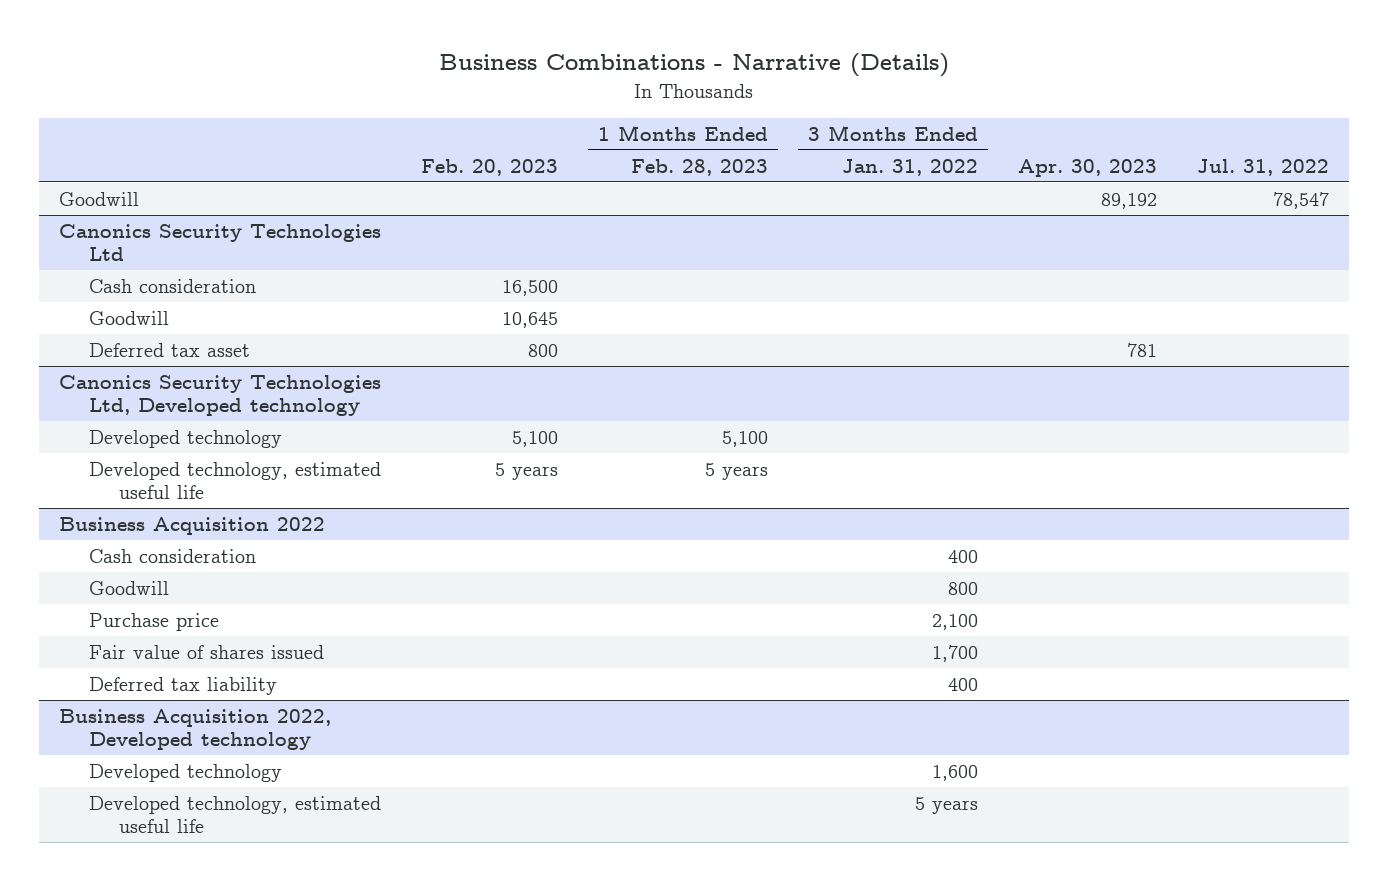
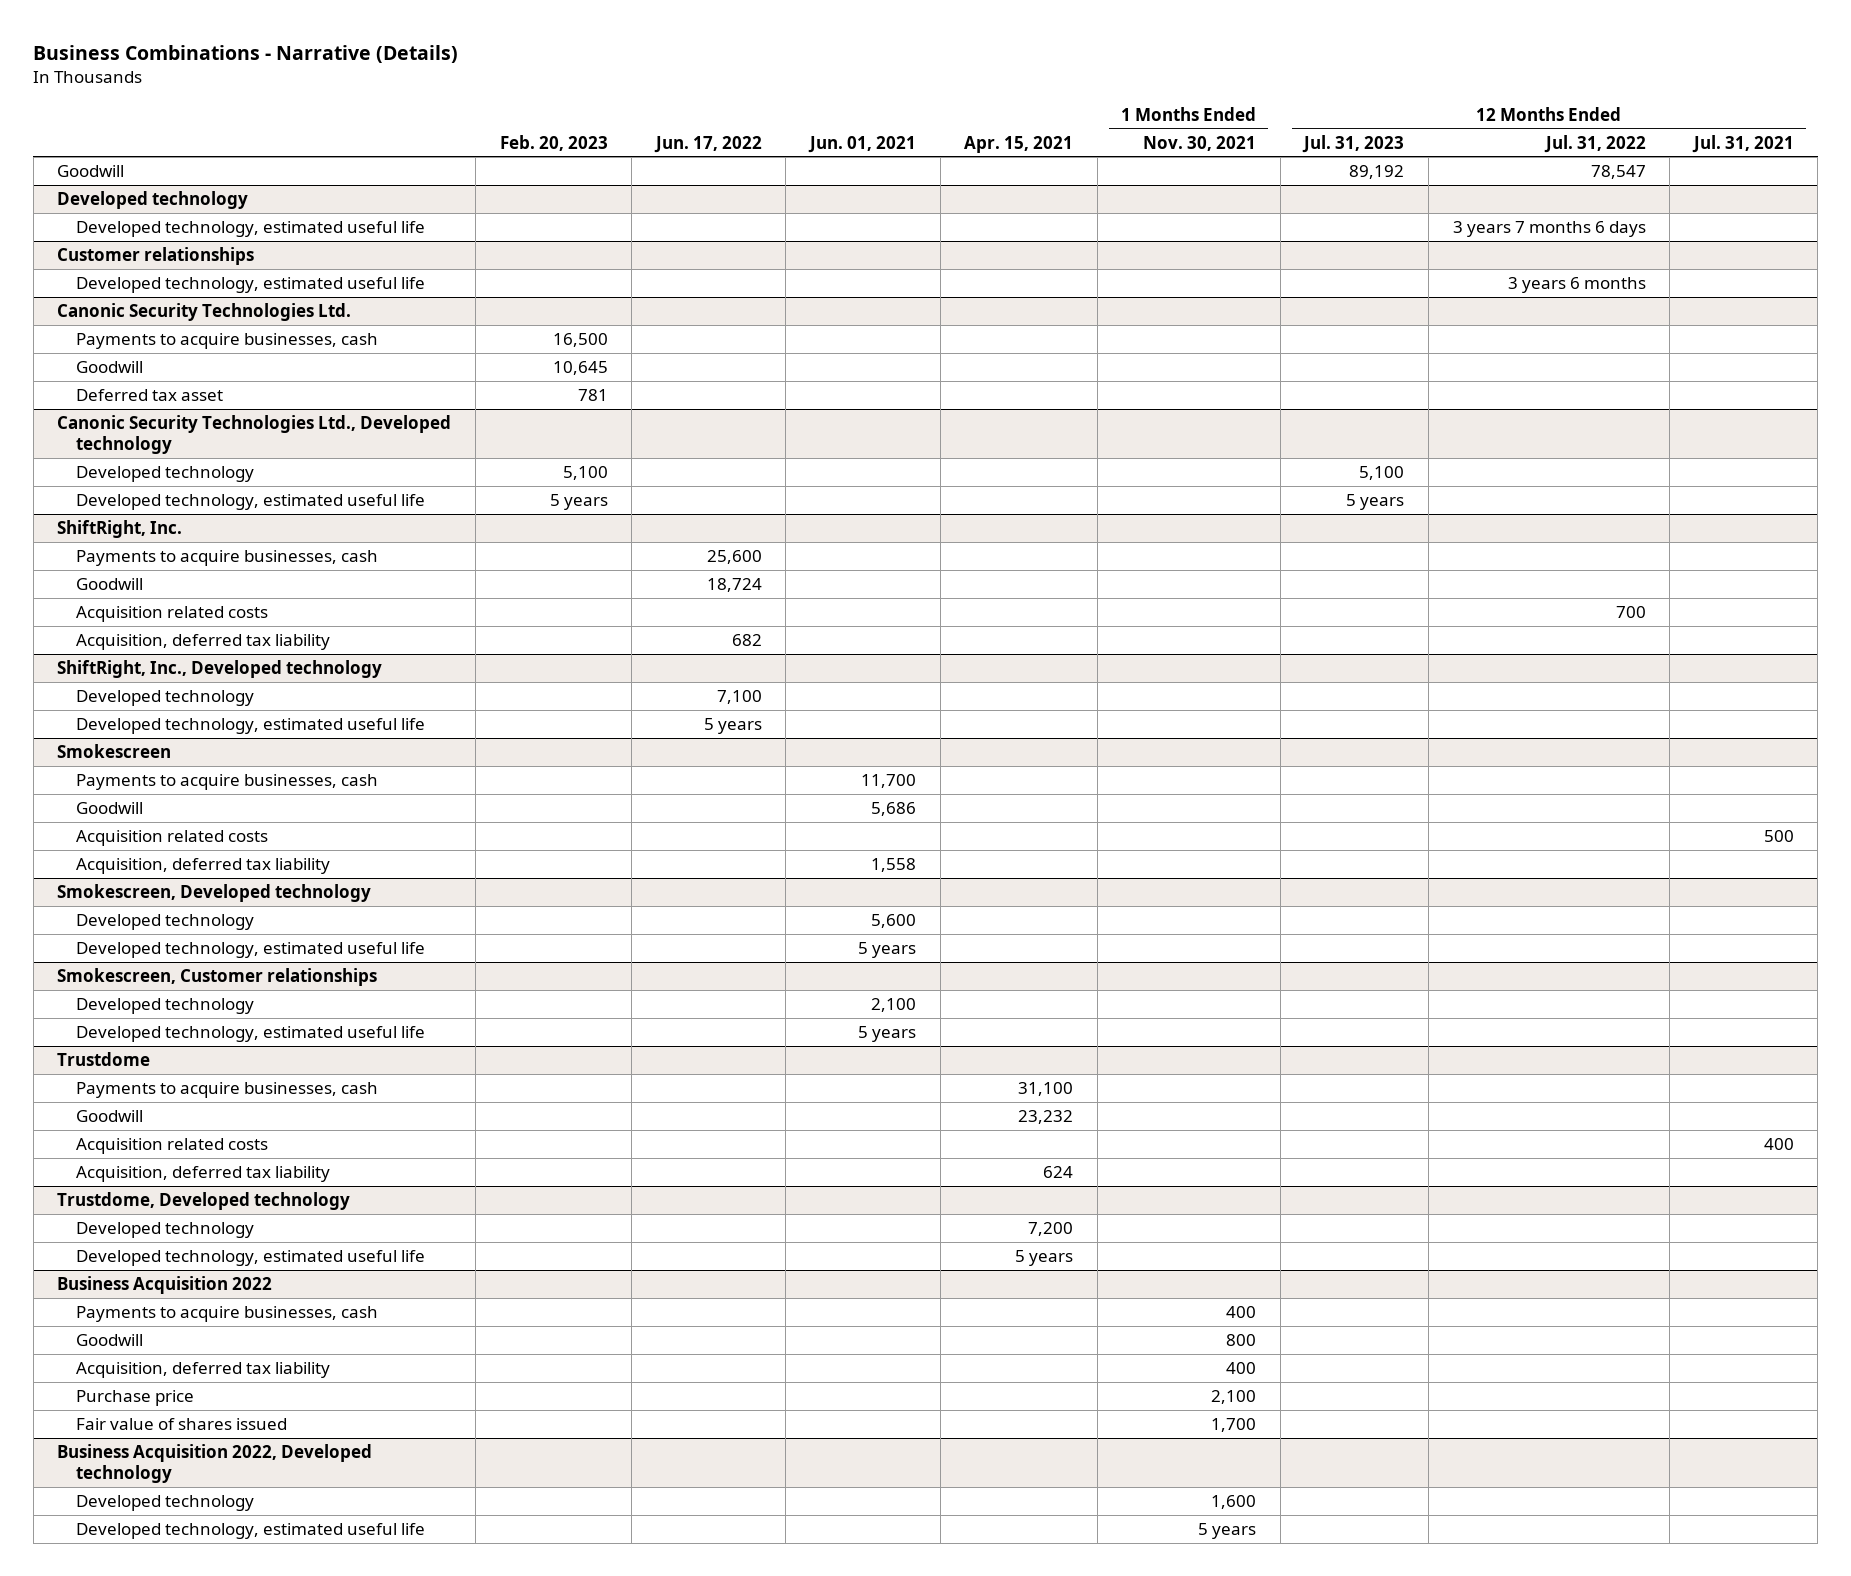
- | Feb. 20, 2023 | 1 Months Ended Feb. 28, 2023 | 3 Months Ended Jan. 31, 2022 | Apr. 30, 2023 | Jul. 31, 2022
+ | Feb. 20, 2023 | Jun. 17, 2022 | Jun. 01, 2021 | Apr. 15, 2021 | 1 Months Ended Nov. 30, 2021 | 12 Months Ended Jul. 31, 2023 | 12 Months Ended Jul. 31, 2022 | 12 Months Ended Jul. 31, 2021
- Canonics Security Technologies Ltd
- Cash consideration | 16,500 | | | |
+ Developed technology
+ Developed technology, estimated useful life | | | | | | | 3 years 7 months 6 days |
+ Customer relationships
+ Developed technology, estimated useful life | | | | | | | 3 years 6 months |
+ Canonic Security Technologies Ltd.
+ Payments to acquire businesses, cash | 16,500 | | | | | | |
- Deferred tax asset | 800 | | | 781 |
- Canonics Security Technologies Ltd, Developed technology
+ Deferred tax asset | 781 | | | | | | |
+ Canonic Security Technologies Ltd., Developed technology
+ ShiftRight, Inc.
+ Payments to acquire businesses, cash | | 25,600 | | | | | |
+ Goodwill | | 18,724 | | | | | |
+ Acquisition related costs | | | | | | | 700 |
+ Acquisition, deferred tax liability | | 682 | | | | | |
+ ShiftRight, Inc., Developed technology
+ Developed technology | | 7,100 | | | | | |
+ Developed technology, estimated useful life | | 5 years | | | | | |
+ Smokescreen
+ Payments to acquire businesses, cash | | | 11,700 | | | | |
+ Goodwill | | | 5,686 | | | | |
+ Acquisition related costs | | | | | | | | 500
+ Acquisition, deferred tax liability | | | 1,558 | | | | |
+ Smokescreen, Developed technology
+ Developed technology | | | 5,600 | | | | |
+ Developed technology, estimated useful life | | | 5 years | | | | |
+ Smokescreen, Customer relationships
+ Developed technology | | | 2,100 | | | | |
+ Developed technology, estimated useful life | | | 5 years | | | | |
+ Trustdome
+ Payments to acquire businesses, cash | | | | 31,100 | | | |
+ Goodwill | | | | 23,232 | | | |
+ Acquisition related costs | | | | | | | | 400
+ Acquisition, deferred tax liability | | | | 624 | | | |
+ Trustdome, Developed technology
+ Developed technology | | | | 7,200 | | | |
+ Developed technology, estimated useful life | | | | 5 years | | | |
@ Business Acquisition 2022
- Cash consideration | | | 400 | |
+ Payments to acquire businesses, cash | | | | | 400 | | |
+ Acquisition, deferred tax liability | | | | | 400 | | |
- Deferred tax liability | | | 400 | |

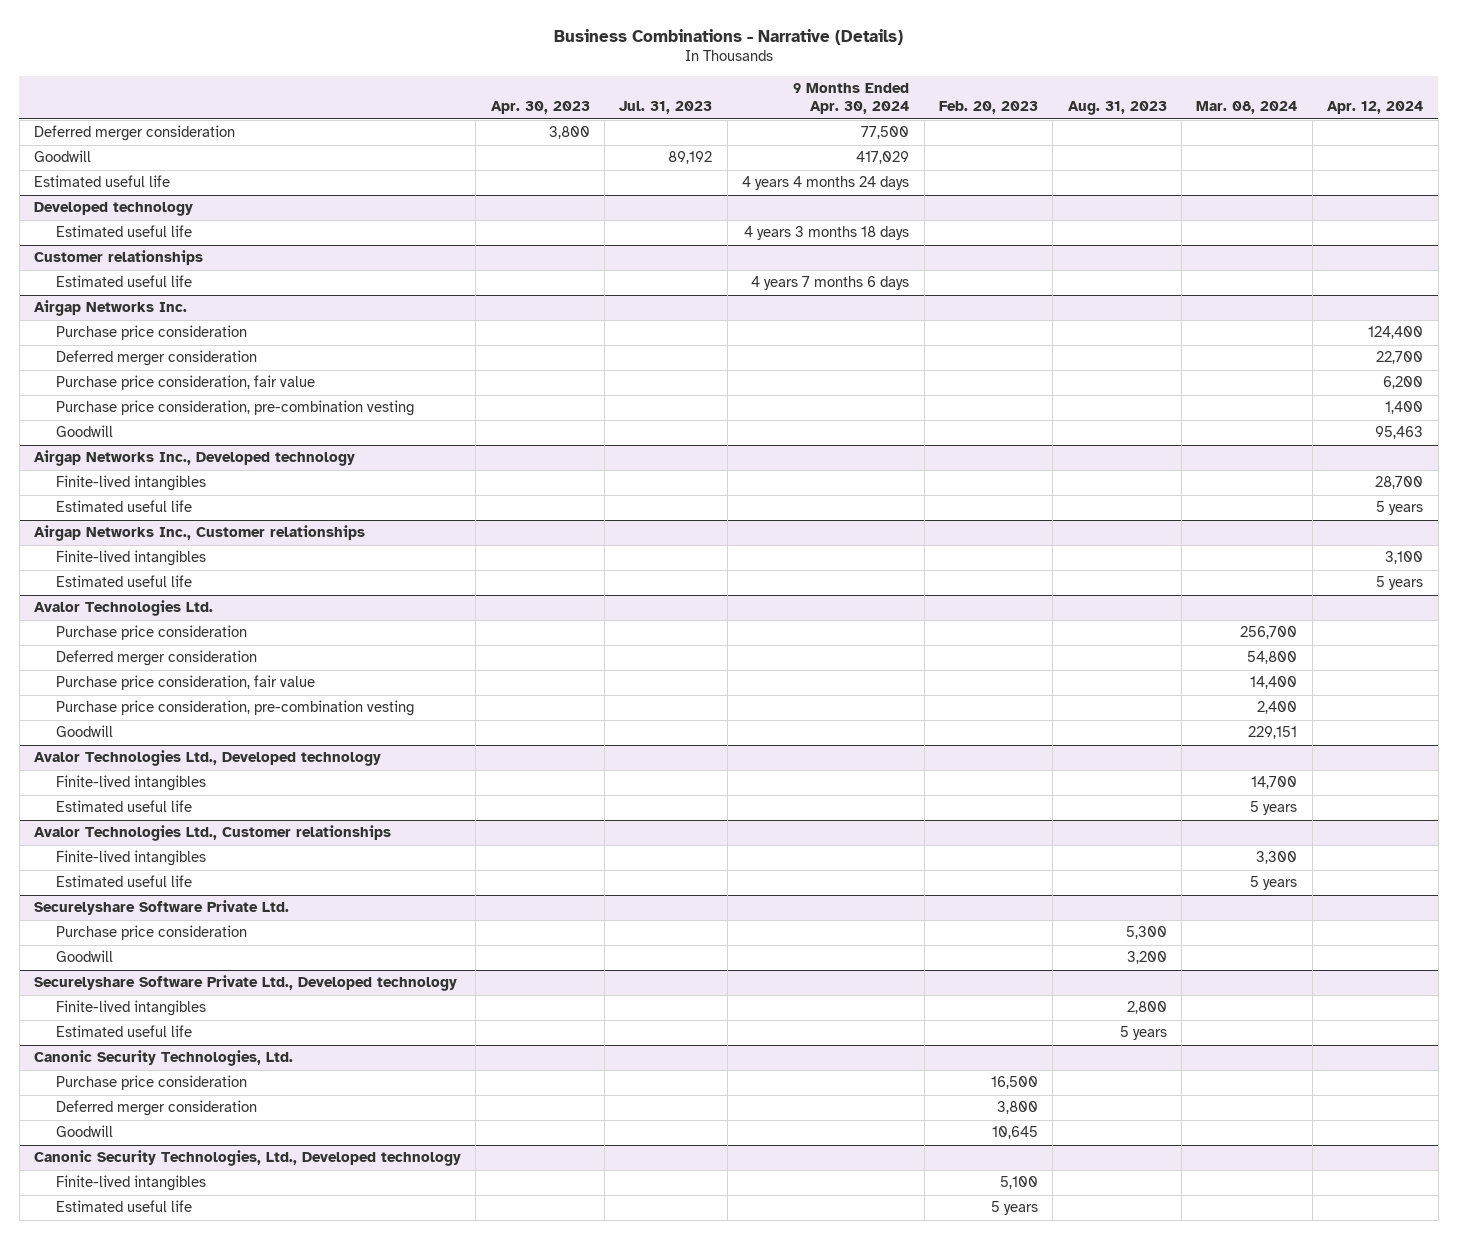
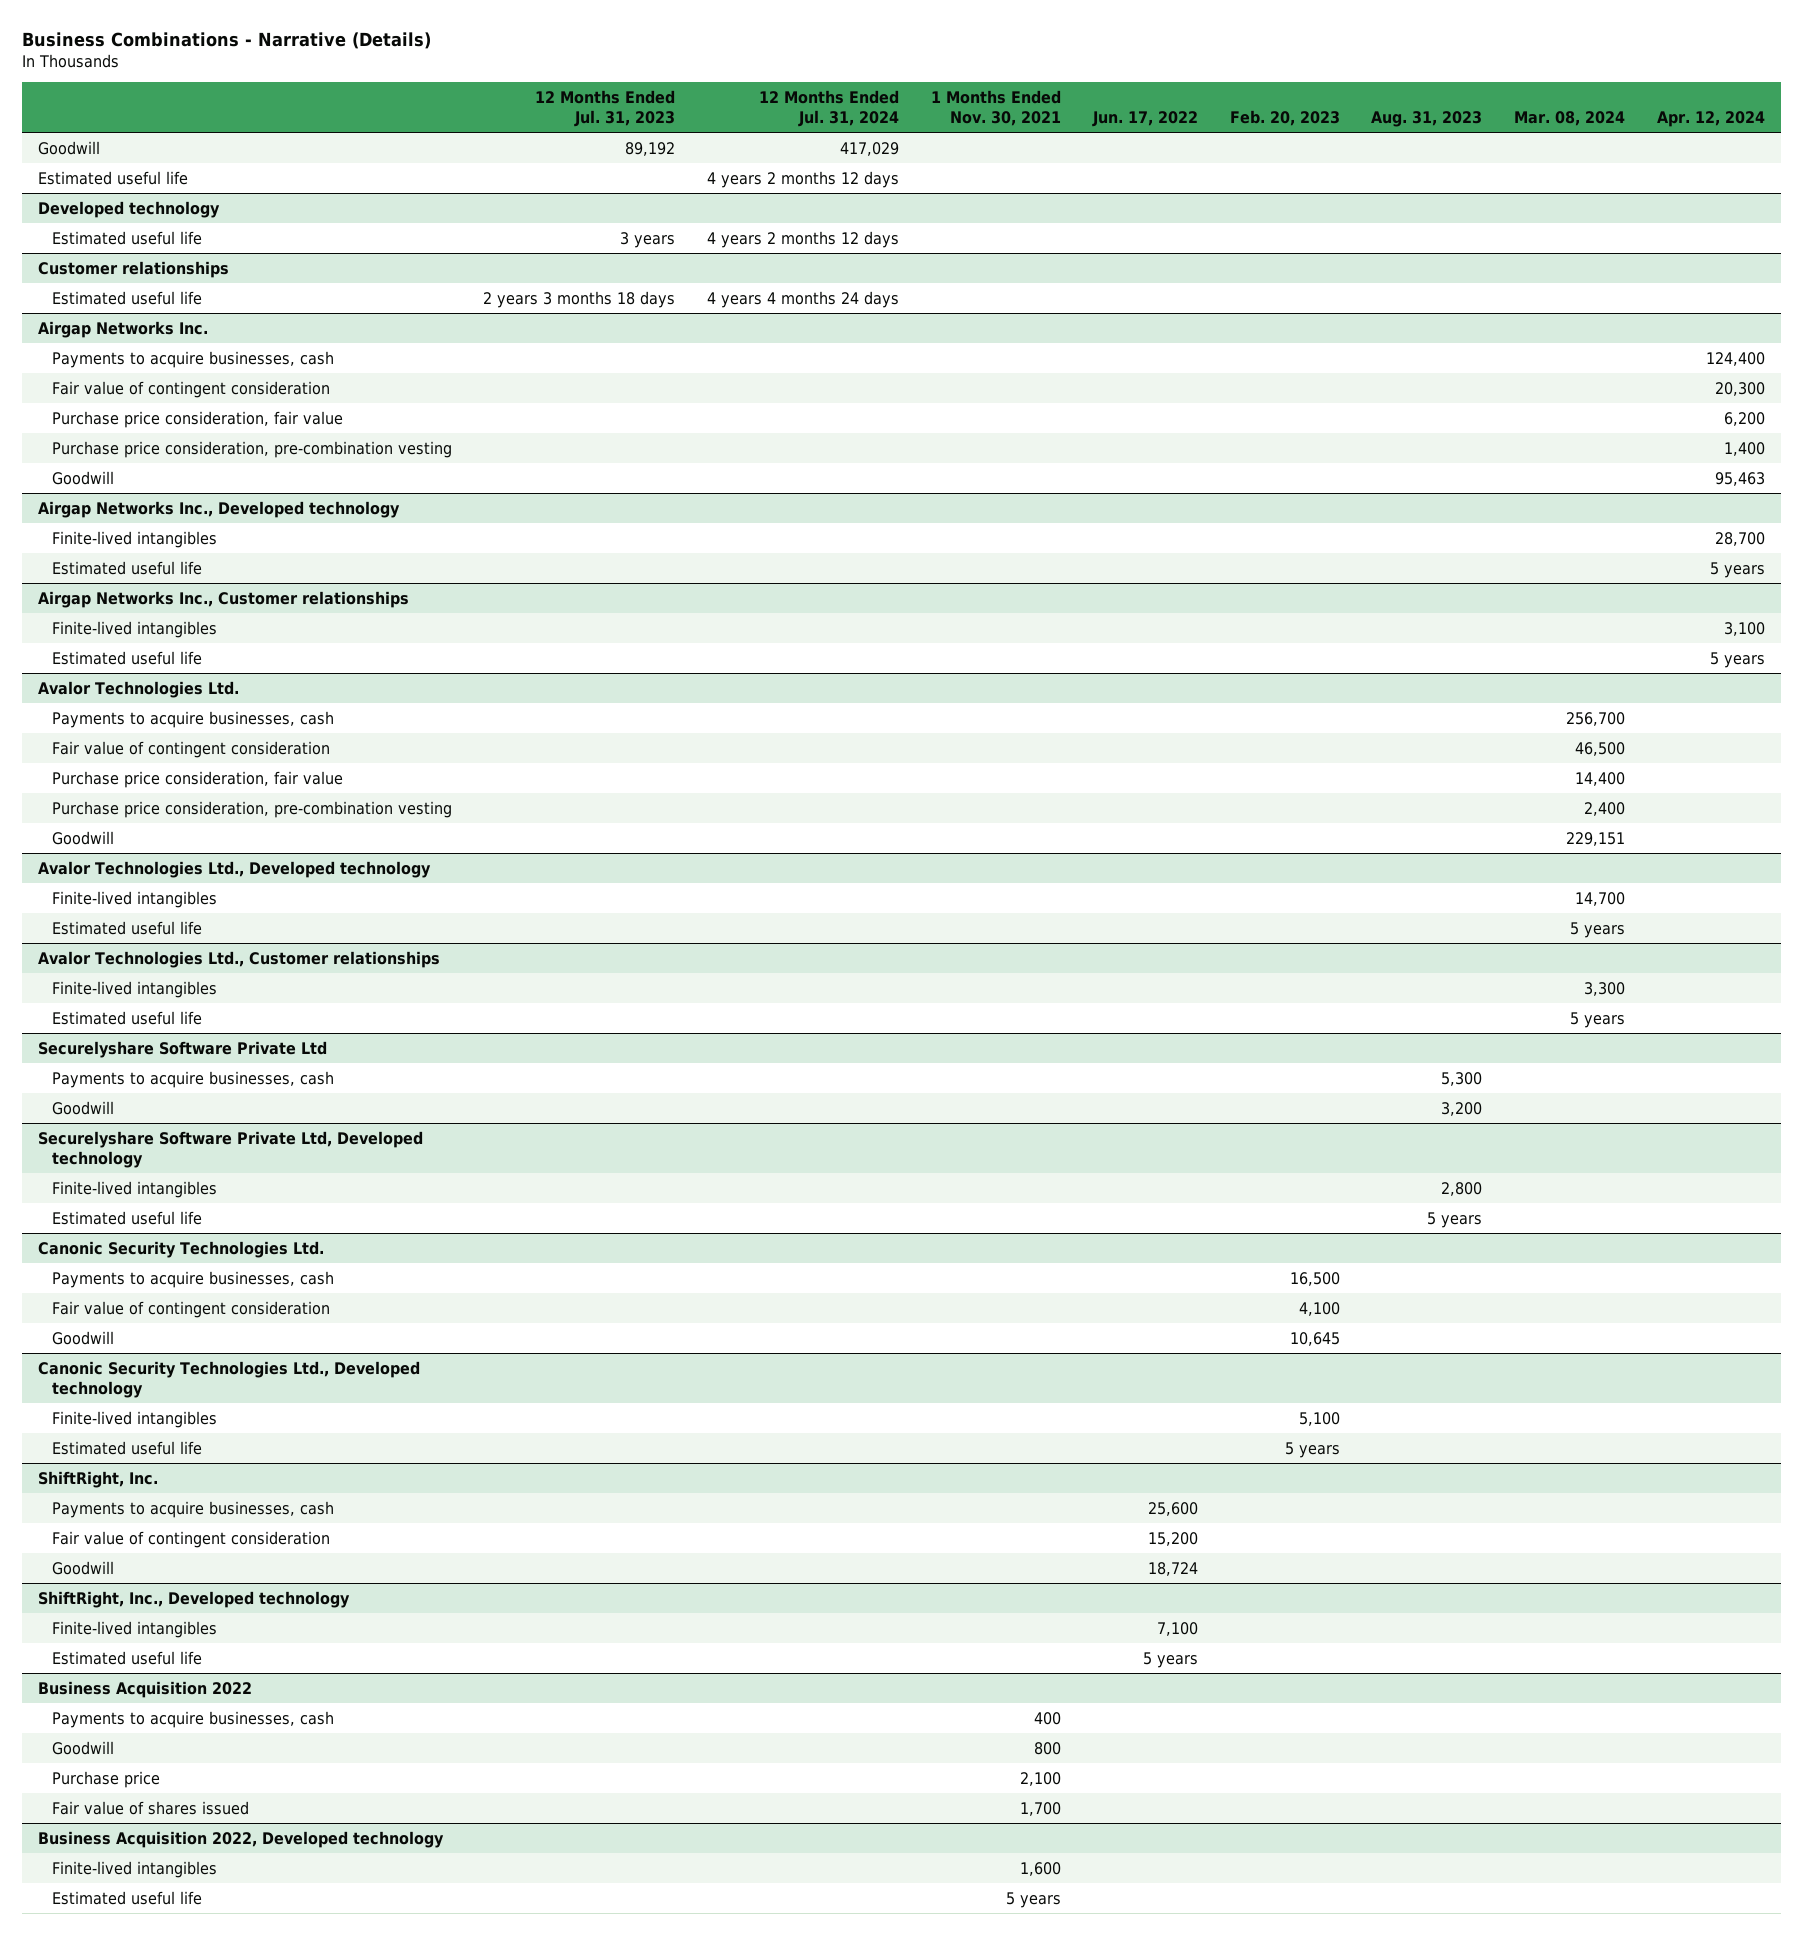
- | Apr. 30, 2023 | Jul. 31, 2023 | 9 Months Ended Apr. 30, 2024 | Feb. 20, 2023 | Aug. 31, 2023 | Mar. 08, 2024 | Apr. 12, 2024
+ | 12 Months Ended Jul. 31, 2023 | 12 Months Ended Jul. 31, 2024 | 1 Months Ended Nov. 30, 2021 | Jun. 17, 2022 | Feb. 20, 2023 | Aug. 31, 2023 | Mar. 08, 2024 | Apr. 12, 2024
- Deferred merger consideration | 3,800 | | 77,500 | | | |
@ Airgap Networks Inc.
- Purchase price consideration | | | | | | | 124,400
- Deferred merger consideration | | | | | | | 22,700
+ Payments to acquire businesses, cash | | | | | | | | 124,400
+ Fair value of contingent consideration | | | | | | | | 20,300
@ Avalor Technologies Ltd.
- Purchase price consideration | | | | | | 256,700 |
- Deferred merger consideration | | | | | | 54,800 |
+ Payments to acquire businesses, cash | | | | | | | 256,700 |
+ Fair value of contingent consideration | | | | | | | 46,500 |
- Securelyshare Software Private Ltd.
- Purchase price consideration | | | | | 5,300 | |
+ Securelyshare Software Private Ltd
+ Payments to acquire businesses, cash | | | | | | 5,300 | |
- Securelyshare Software Private Ltd., Developed technology
+ Securelyshare Software Private Ltd, Developed technology
- Canonic Security Technologies, Ltd.
- Purchase price consideration | | | | 16,500 | | |
- Deferred merger consideration | | | | 3,800 | | |
+ Canonic Security Technologies Ltd.
+ Payments to acquire businesses, cash | | | | | 16,500 | | |
+ Fair value of contingent consideration | | | | | 4,100 | | |
- Canonic Security Technologies, Ltd., Developed technology
+ Canonic Security Technologies Ltd., Developed technology
+ ShiftRight, Inc.
+ Payments to acquire businesses, cash | | | | 25,600 | | | |
+ Fair value of contingent consideration | | | | 15,200 | | | |
+ Goodwill | | | | 18,724 | | | |
+ ShiftRight, Inc., Developed technology
+ Finite-lived intangibles | | | | 7,100 | | | |
+ Estimated useful life | | | | 5 years | | | |
+ Business Acquisition 2022
+ Payments to acquire businesses, cash | | | 400 | | | | |
+ Goodwill | | | 800 | | | | |
+ Purchase price | | | 2,100 | | | | |
+ Fair value of shares issued | | | 1,700 | | | | |
+ Business Acquisition 2022, Developed technology
+ Finite-lived intangibles | | | 1,600 | | | | |
+ Estimated useful life | | | 5 years | | | | |

